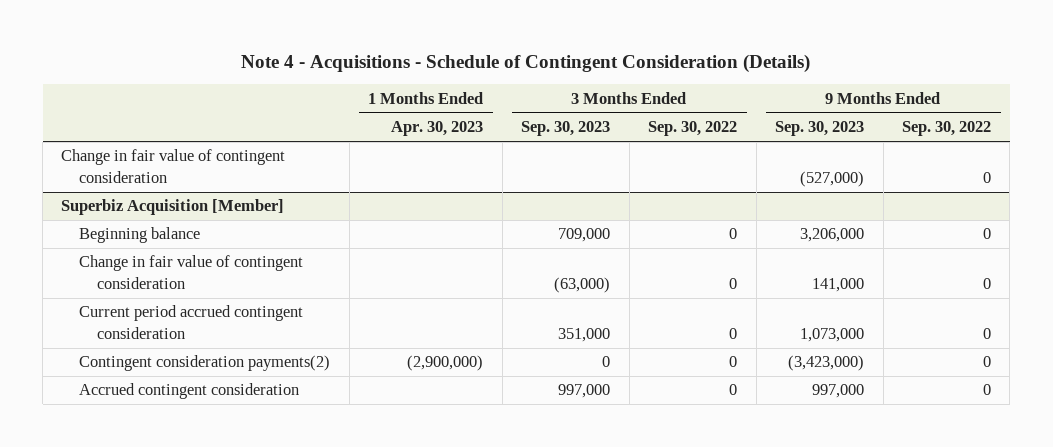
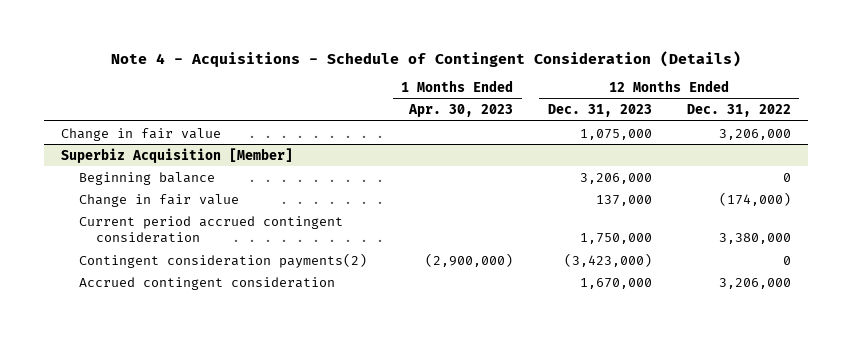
- | 1 Months Ended Apr. 30, 2023 | 3 Months Ended Sep. 30, 2023 | 3 Months Ended Sep. 30, 2022 | 9 Months Ended Sep. 30, 2023 | 9 Months Ended Sep. 30, 2022
+ | 1 Months Ended Apr. 30, 2023 | 12 Months Ended Dec. 31, 2023 | 12 Months Ended Dec. 31, 2022
- Change in fair value of contingent consideration | | | | (527,000) | 0
+ Change in fair value | | 1,075,000 | 3,206,000
@ Superbiz Acquisition [Member]
- Change in fair value of contingent consideration | | (63,000) | 0 | 141,000 | 0
+ Change in fair value | | 137,000 | (174,000)

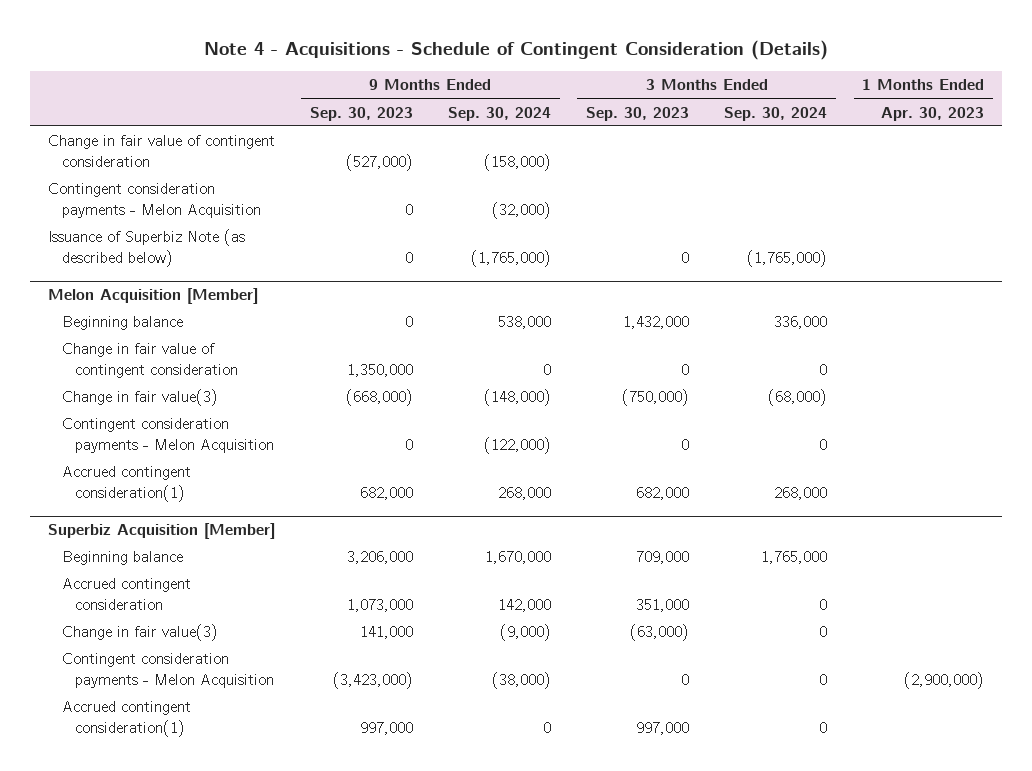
- | 1 Months Ended Apr. 30, 2023 | 12 Months Ended Dec. 31, 2023 | 12 Months Ended Dec. 31, 2022
+ | 9 Months Ended Sep. 30, 2023 | 9 Months Ended Sep. 30, 2024 | 3 Months Ended Sep. 30, 2023 | 3 Months Ended Sep. 30, 2024 | 1 Months Ended Apr. 30, 2023
- Change in fair value | | 1,075,000 | 3,206,000
+ Change in fair value of contingent consideration | (527,000) | (158,000) | | |
+ Contingent consideration payments - Melon Acquisition | 0 | (32,000) | | |
+ Issuance of Superbiz Note (as described below) | 0 | (1,765,000) | 0 | (1,765,000) |
+ Melon Acquisition [Member]
+ Beginning balance | 0 | 538,000 | 1,432,000 | 336,000 |
+ Change in fair value of contingent consideration | 1,350,000 | 0 | 0 | 0 |
+ Change in fair value(3) | (668,000) | (148,000) | (750,000) | (68,000) |
+ Contingent consideration payments - Melon Acquisition | 0 | (122,000) | 0 | 0 |
+ Accrued contingent consideration(1) | 682,000 | 268,000 | 682,000 | 268,000 |
@ Superbiz Acquisition [Member]
- Change in fair value | | 137,000 | (174,000)
- Current period accrued contingent consideration | | 1,750,000 | 3,380,000
- Contingent consideration payments(2) | (2,900,000) | (3,423,000) | 0
+ Change in fair value(3) | 141,000 | (9,000) | (63,000) | 0 |
+ Contingent consideration payments - Melon Acquisition | (3,423,000) | (38,000) | 0 | 0 | (2,900,000)
+ Accrued contingent consideration(1) | 997,000 | 0 | 997,000 | 0 |

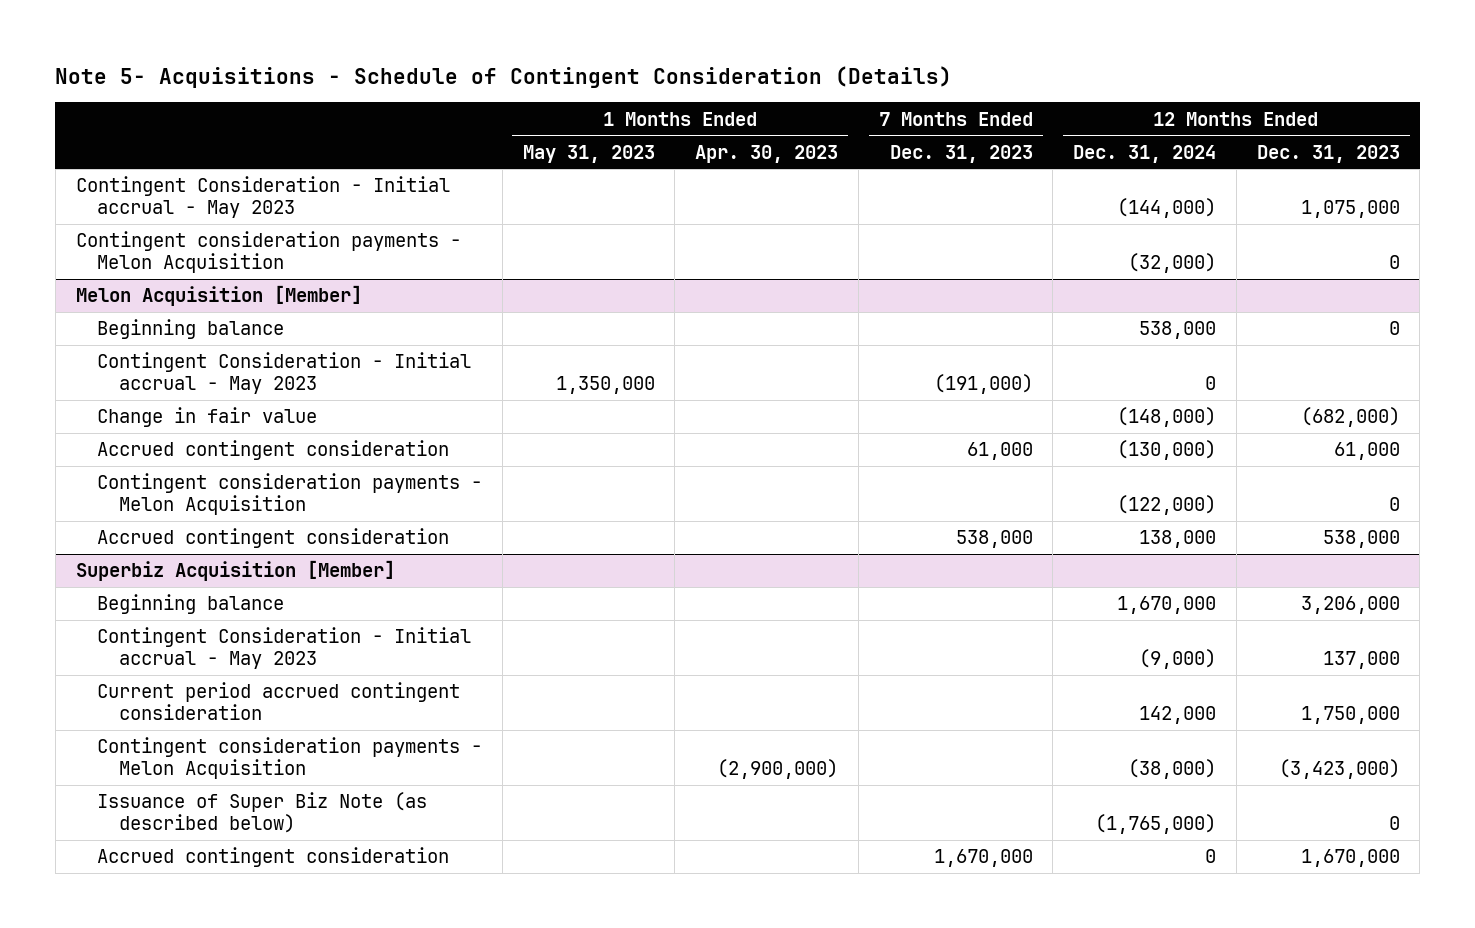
- Note 4 - Acquisitions - Schedule of Contingent Consideration (Details)
+ Note 5- Acquisitions - Schedule of Contingent Consideration (Details)
- | 9 Months Ended Sep. 30, 2023 | 9 Months Ended Sep. 30, 2024 | 3 Months Ended Sep. 30, 2023 | 3 Months Ended Sep. 30, 2024 | 1 Months Ended Apr. 30, 2023
+ | 1 Months Ended May 31, 2023 | 1 Months Ended Apr. 30, 2023 | 7 Months Ended Dec. 31, 2023 | 12 Months Ended Dec. 31, 2024 | 12 Months Ended Dec. 31, 2023
- Change in fair value of contingent consideration | (527,000) | (158,000) | | |
+ Contingent Consideration - Initial accrual - May 2023 | | | | (144,000) | 1,075,000
- Issuance of Superbiz Note (as described below) | 0 | (1,765,000) | 0 | (1,765,000) |
@ Melon Acquisition [Member]
- Change in fair value of contingent consideration | 1,350,000 | 0 | 0 | 0 |
- Change in fair value(3) | (668,000) | (148,000) | (750,000) | (68,000) |
+ Contingent Consideration - Initial accrual - May 2023 | 1,350,000 | | (191,000) | 0 |
+ Change in fair value | | | | (148,000) | (682,000)
+ Accrued contingent consideration | | | 61,000 | (130,000) | 61,000
- Accrued contingent consideration(1) | 682,000 | 268,000 | 682,000 | 268,000 |
+ Accrued contingent consideration | | | 538,000 | 138,000 | 538,000
@ Superbiz Acquisition [Member]
- Change in fair value(3) | 141,000 | (9,000) | (63,000) | 0 |
+ Contingent Consideration - Initial accrual - May 2023 | | | | (9,000) | 137,000
+ Current period accrued contingent consideration | | | | 142,000 | 1,750,000
- Accrued contingent consideration(1) | 997,000 | 0 | 997,000 | 0 |
+ Issuance of Super Biz Note (as described below) | | | | (1,765,000) | 0
moved down: Accrued contingent consideration | | | 1,670,000 | 0 | 1,670,000

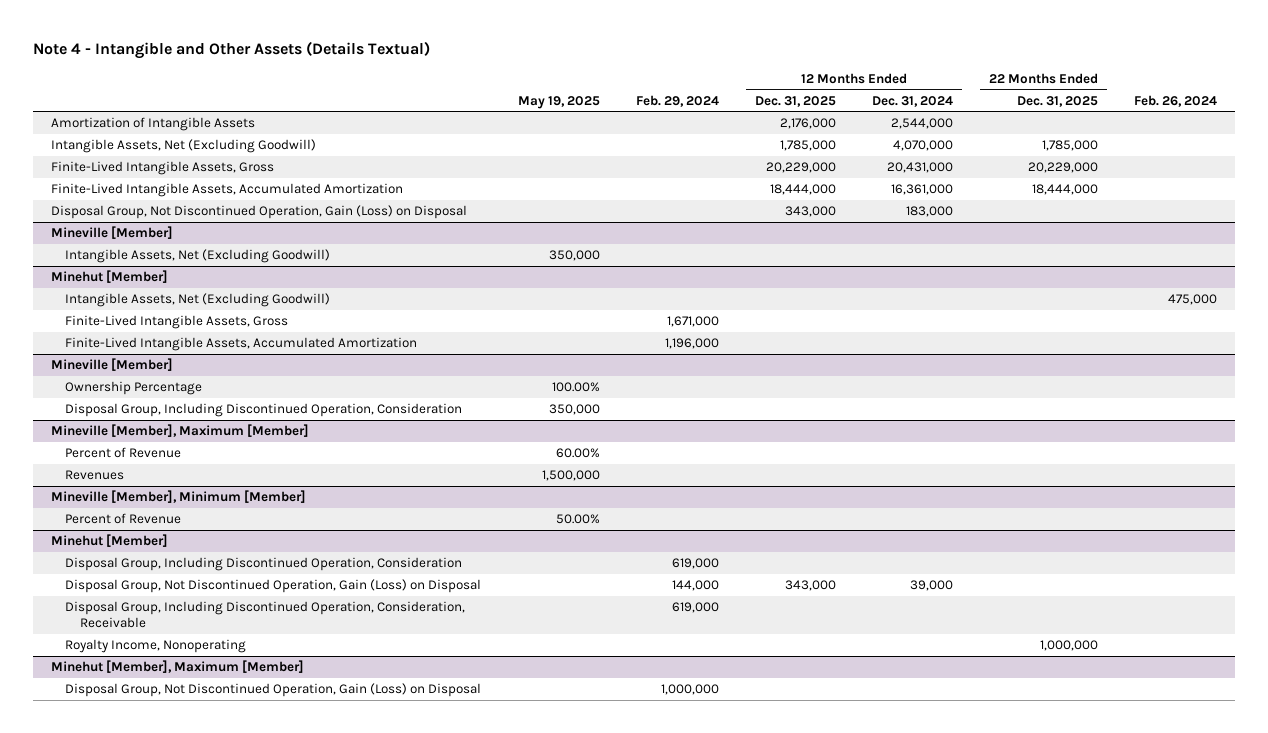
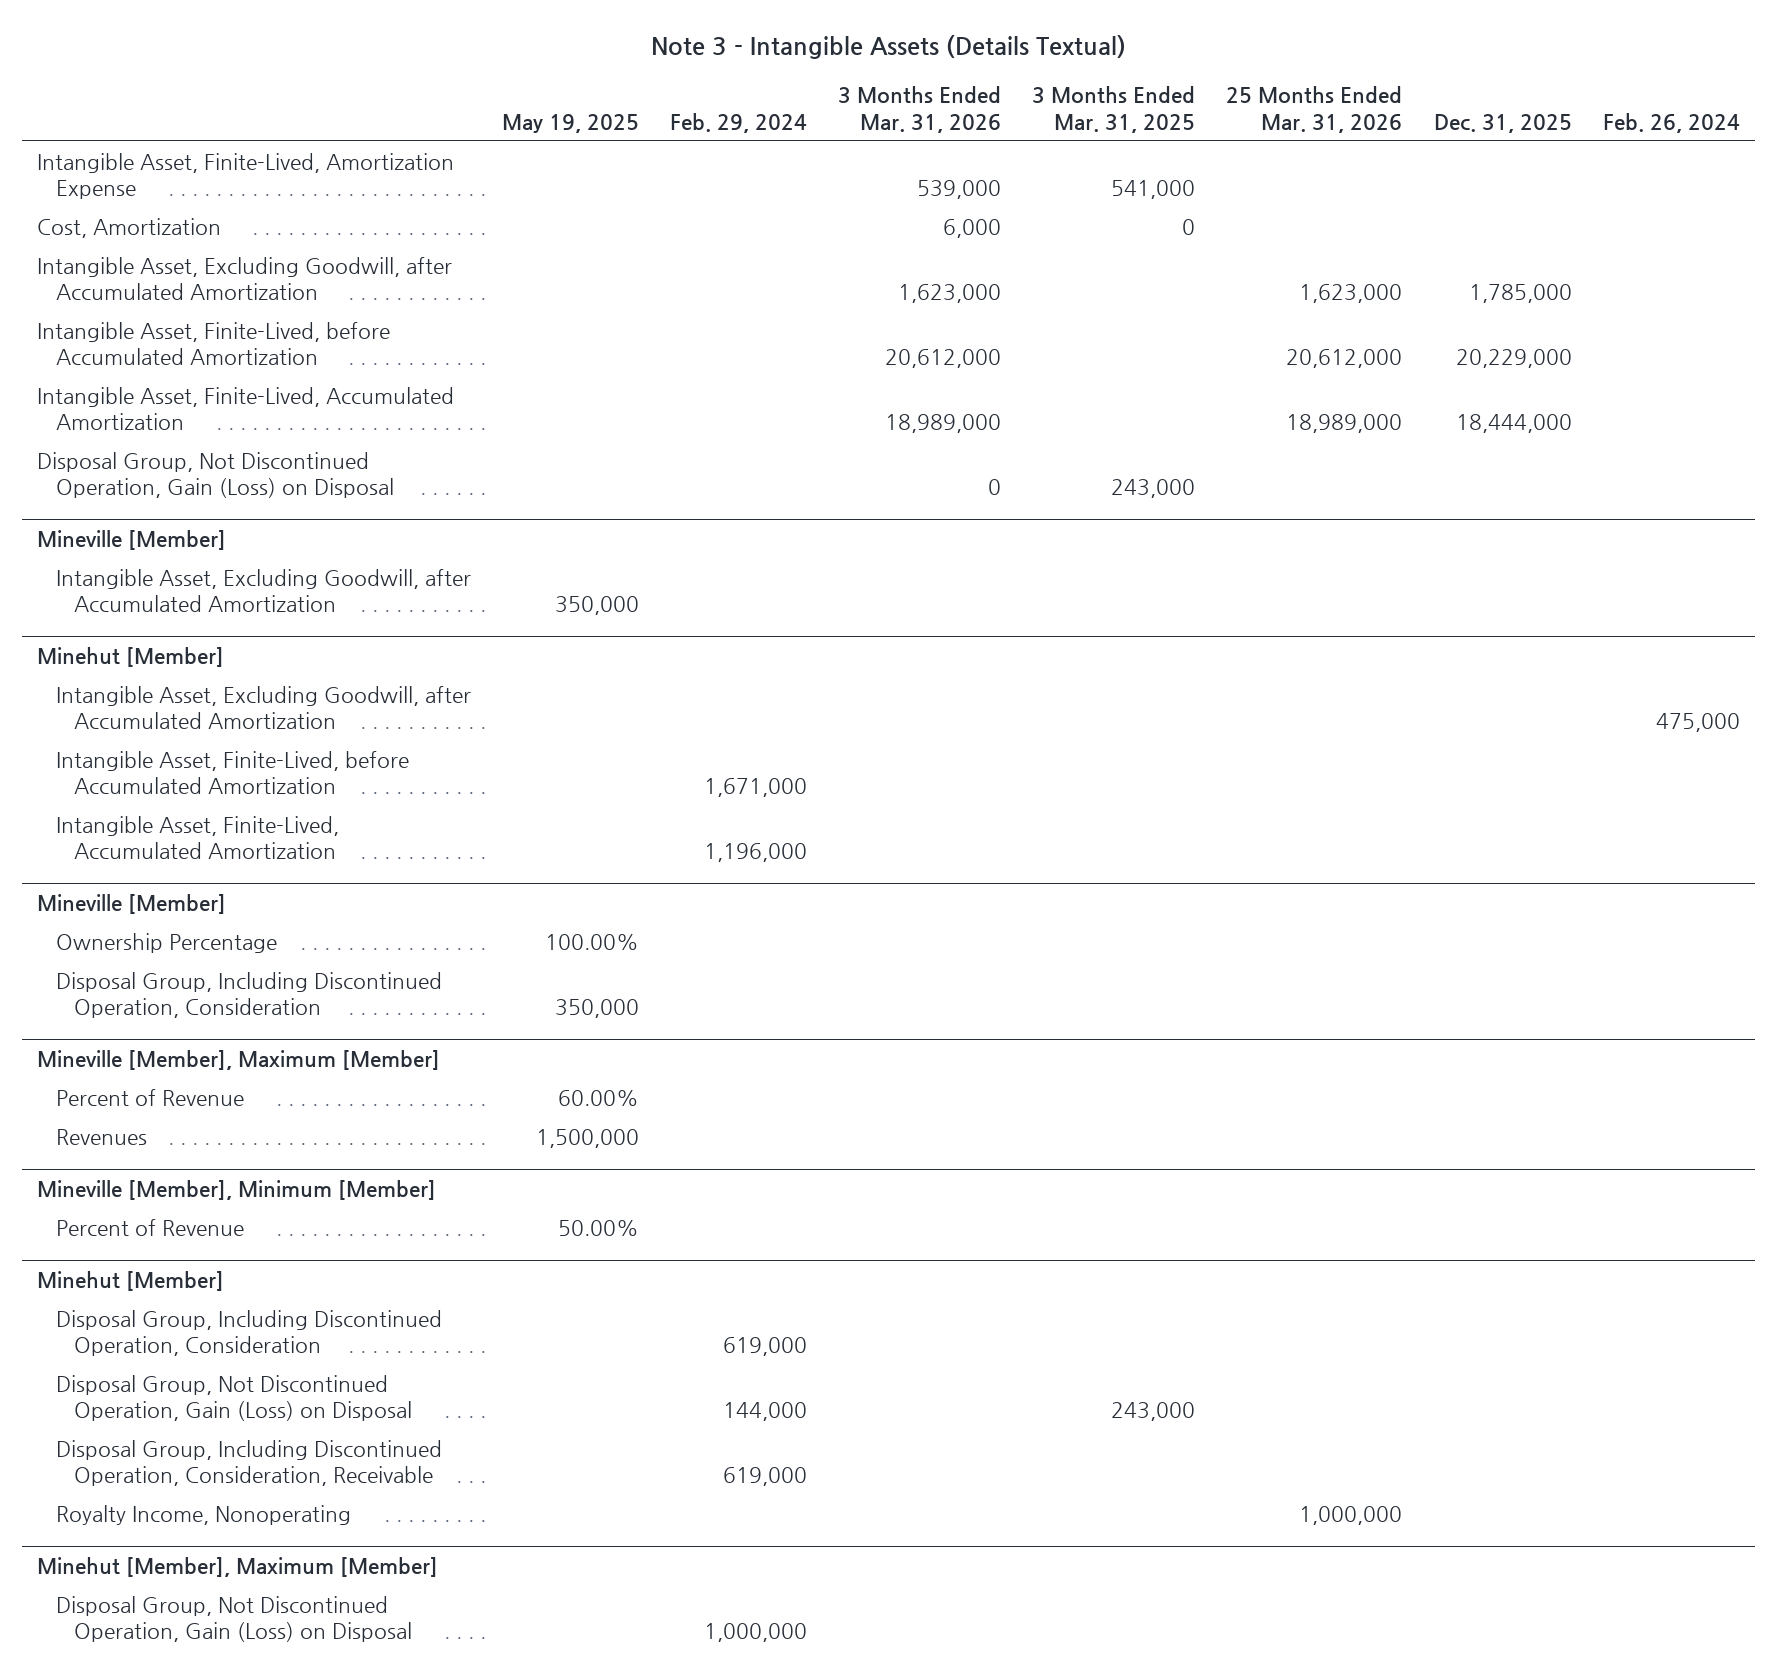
- Note 4 - Intangible and Other Assets (Details Textual)
+ Note 3 - Intangible Assets (Details Textual)
- | May 19, 2025 | Feb. 29, 2024 | 12 Months Ended Dec. 31, 2025 | 12 Months Ended Dec. 31, 2024 | 22 Months Ended Dec. 31, 2025 | Feb. 26, 2024
+ | May 19, 2025 | Feb. 29, 2024 | 3 Months Ended Mar. 31, 2026 | 3 Months Ended Mar. 31, 2025 | 25 Months Ended Mar. 31, 2026 | Dec. 31, 2025 | Feb. 26, 2024
- Amortization of Intangible Assets | | | 2,176,000 | 2,544,000 | |
- Intangible Assets, Net (Excluding Goodwill) | | | 1,785,000 | 4,070,000 | 1,785,000 |
- Finite-Lived Intangible Assets, Gross | | | 20,229,000 | 20,431,000 | 20,229,000 |
- Finite-Lived Intangible Assets, Accumulated Amortization | | | 18,444,000 | 16,361,000 | 18,444,000 |
+ Intangible Asset, Finite-Lived, Amortization Expense | | | 539,000 | 541,000 | | |
+ Cost, Amortization | | | 6,000 | 0 | | |
+ Intangible Asset, Excluding Goodwill, after Accumulated Amortization | | | 1,623,000 | | 1,623,000 | 1,785,000 |
+ Intangible Asset, Finite-Lived, before Accumulated Amortization | | | 20,612,000 | | 20,612,000 | 20,229,000 |
+ Intangible Asset, Finite-Lived, Accumulated Amortization | | | 18,989,000 | | 18,989,000 | 18,444,000 |
@ Mineville [Member]
- Intangible Assets, Net (Excluding Goodwill) | 350,000 | | | | |
+ Intangible Asset, Excluding Goodwill, after Accumulated Amortization | 350,000 | | | | | |
@ Minehut [Member]
- Intangible Assets, Net (Excluding Goodwill) | | | | | | 475,000
- Finite-Lived Intangible Assets, Gross | | 1,671,000 | | | |
- Finite-Lived Intangible Assets, Accumulated Amortization | | 1,196,000 | | | |
+ Intangible Asset, Excluding Goodwill, after Accumulated Amortization | | | | | | | 475,000
+ Intangible Asset, Finite-Lived, before Accumulated Amortization | | 1,671,000 | | | | |
+ Intangible Asset, Finite-Lived, Accumulated Amortization | | 1,196,000 | | | | |

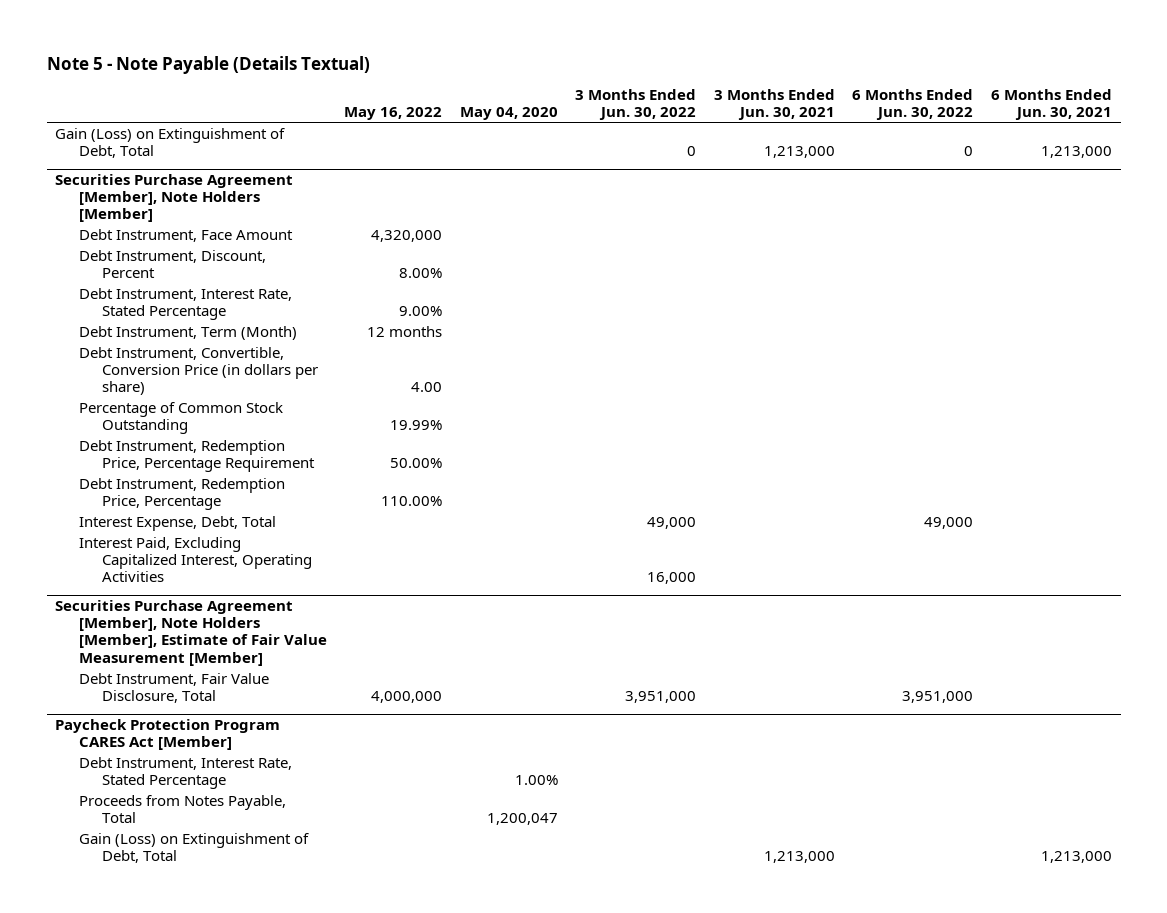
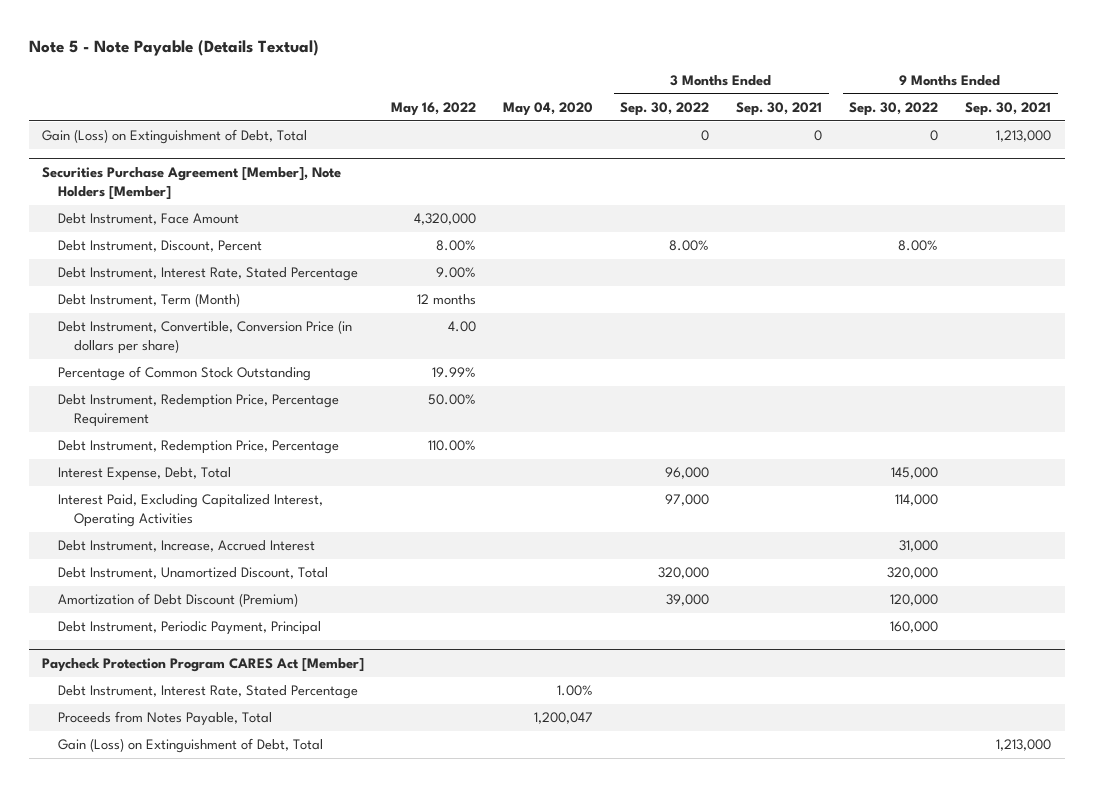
- | May 16, 2022 | May 04, 2020 | 3 Months Ended Jun. 30, 2022 | 3 Months Ended Jun. 30, 2021 | 6 Months Ended Jun. 30, 2022 | 6 Months Ended Jun. 30, 2021
+ | May 16, 2022 | May 04, 2020 | 3 Months Ended Sep. 30, 2022 | 3 Months Ended Sep. 30, 2021 | 9 Months Ended Sep. 30, 2022 | 9 Months Ended Sep. 30, 2021
- Securities Purchase Agreement [Member], Note Holders [Member], Estimate of Fair Value Measurement [Member]
- Debt Instrument, Fair Value Disclosure, Total | 4,000,000 | | 3,951,000 | | 3,951,000 |
@ Securities Purchase Agreement [Member], Note Holders [Member]
+ Debt Instrument, Increase, Accrued Interest | | | | | 31,000 |
+ Debt Instrument, Unamortized Discount, Total | | | 320,000 | | 320,000 |
+ Amortization of Debt Discount (Premium) | | | 39,000 | | 120,000 |
+ Debt Instrument, Periodic Payment, Principal | | | | | 160,000 |

